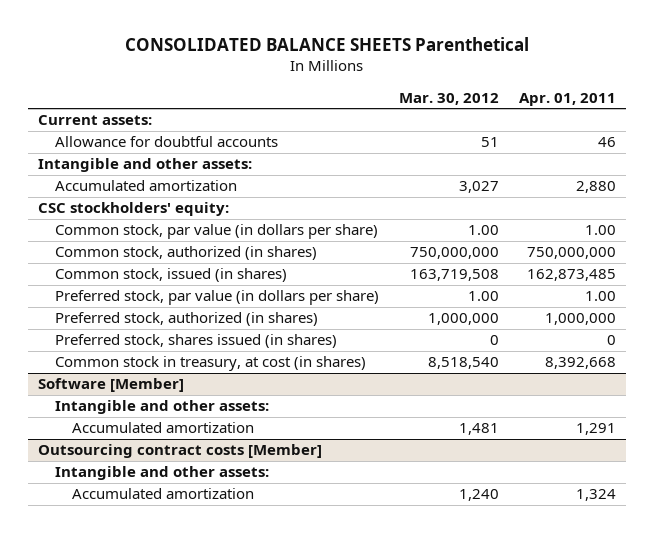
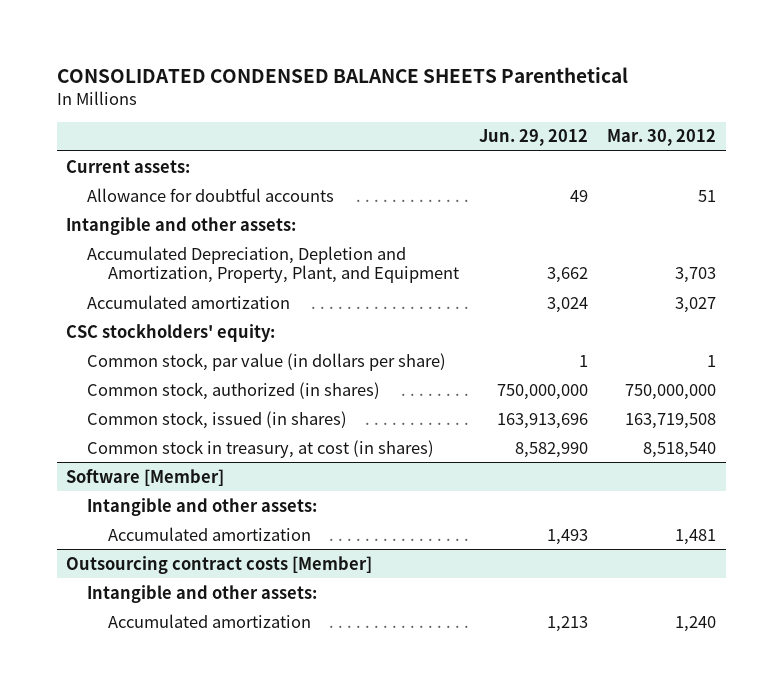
- CONSOLIDATED BALANCE SHEETS Parenthetical
+ CONSOLIDATED CONDENSED BALANCE SHEETS Parenthetical
- | Mar. 30, 2012 | Apr. 01, 2011
+ | Jun. 29, 2012 | Mar. 30, 2012
+ Accumulated Depreciation, Depletion and Amortization, Property, Plant, and Equipment | 3,662 | 3,703
- Common stock, par value (in dollars per share) | 1.00 | 1.00
+ Common stock, par value (in dollars per share) | 1 | 1
- Preferred stock, par value (in dollars per share) | 1.00 | 1.00
- Preferred stock, authorized (in shares) | 1,000,000 | 1,000,000
- Preferred stock, shares issued (in shares) | 0 | 0

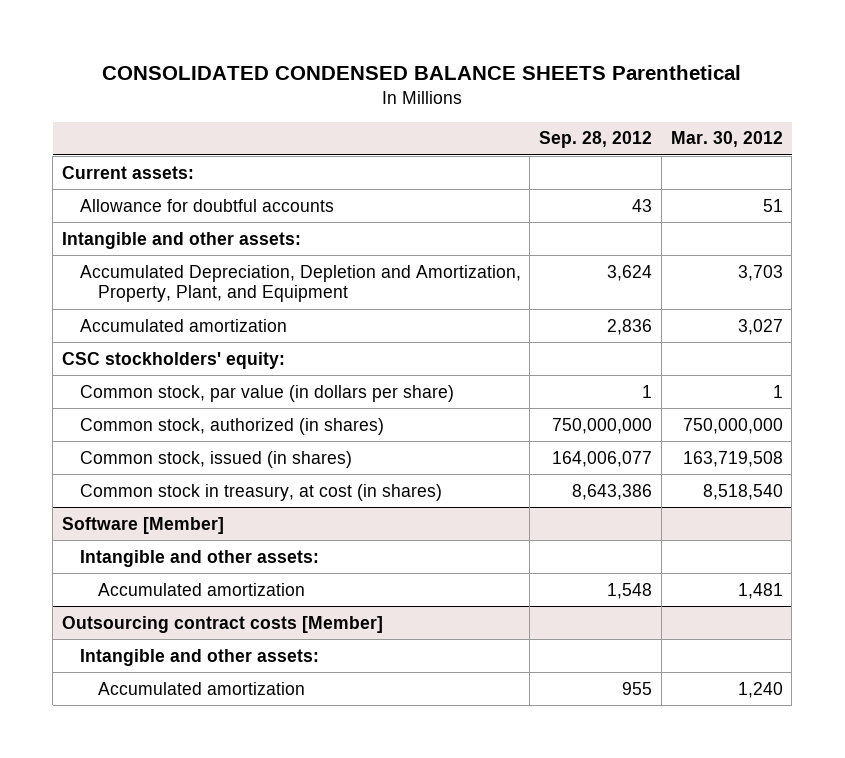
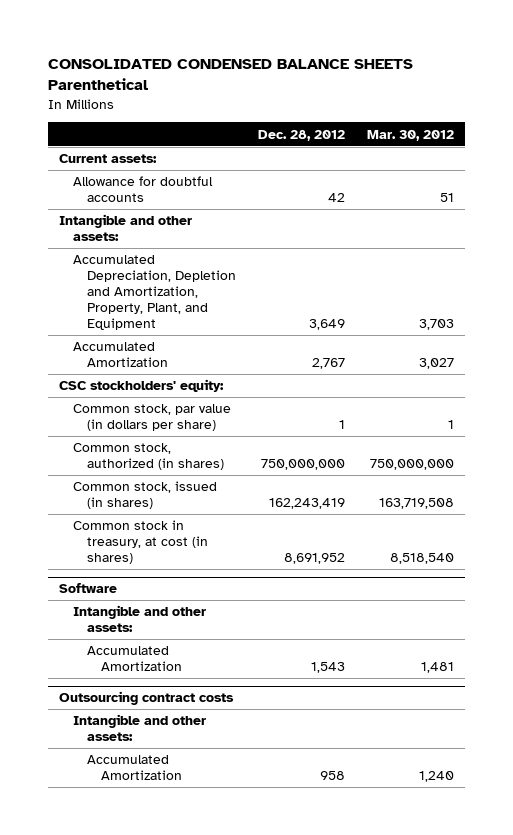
- | Sep. 28, 2012 | Mar. 30, 2012
+ | Dec. 28, 2012 | Mar. 30, 2012
- Accumulated amortization | 2,836 | 3,027
+ Accumulated Amortization | 2,767 | 3,027
- Software [Member]
+ Software
- Accumulated amortization | 1,548 | 1,481
- Outsourcing contract costs [Member]
+ Accumulated Amortization | 1,543 | 1,481
+ Outsourcing contract costs
- Accumulated amortization | 955 | 1,240
+ Accumulated Amortization | 958 | 1,240

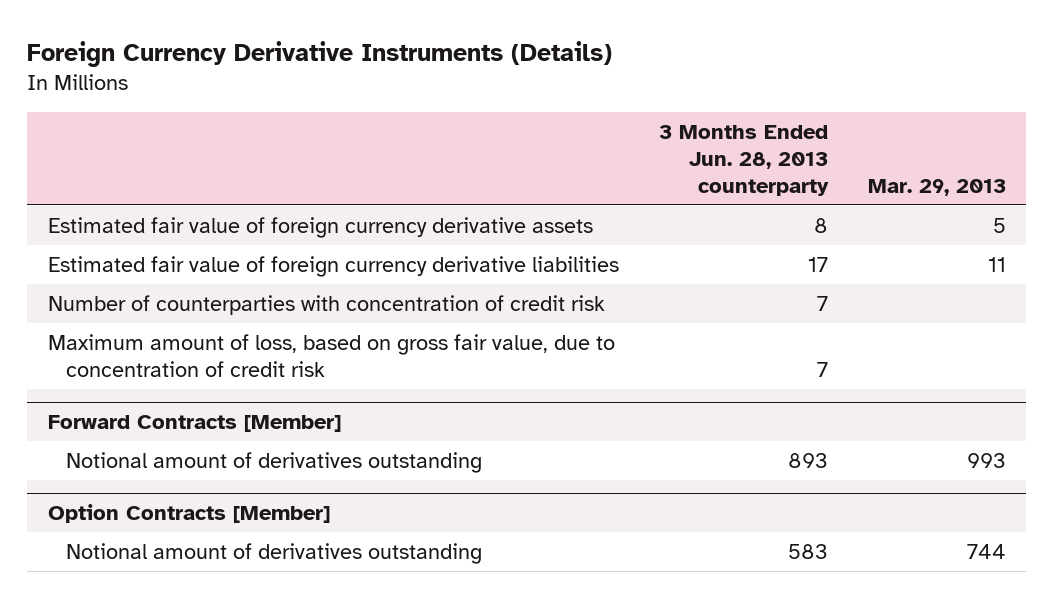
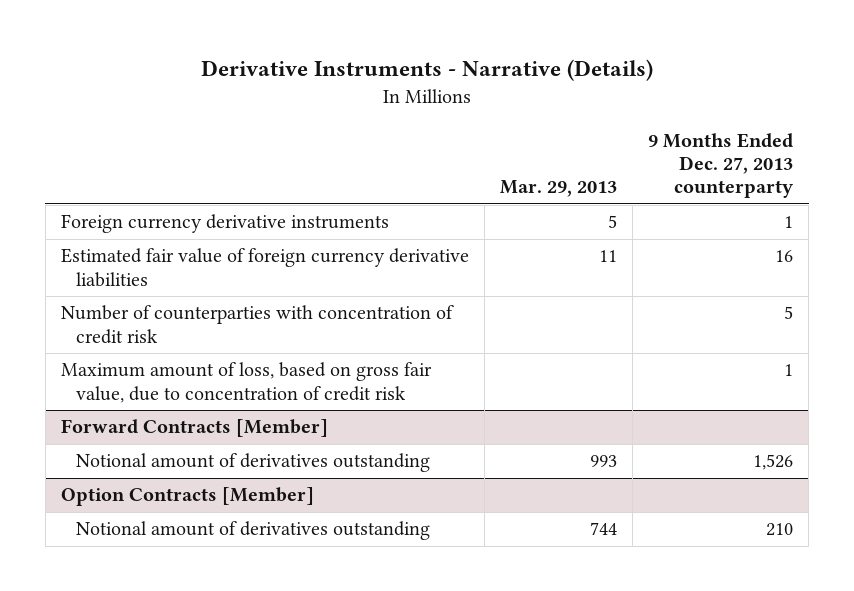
- Foreign Currency Derivative Instruments (Details)
+ Derivative Instruments - Narrative (Details)
- | 3 Months Ended Jun. 28, 2013 counterparty | Mar. 29, 2013
+ | Mar. 29, 2013 | 9 Months Ended Dec. 27, 2013 counterparty
- Estimated fair value of foreign currency derivative assets | 8 | 5
+ Foreign currency derivative instruments | 5 | 1

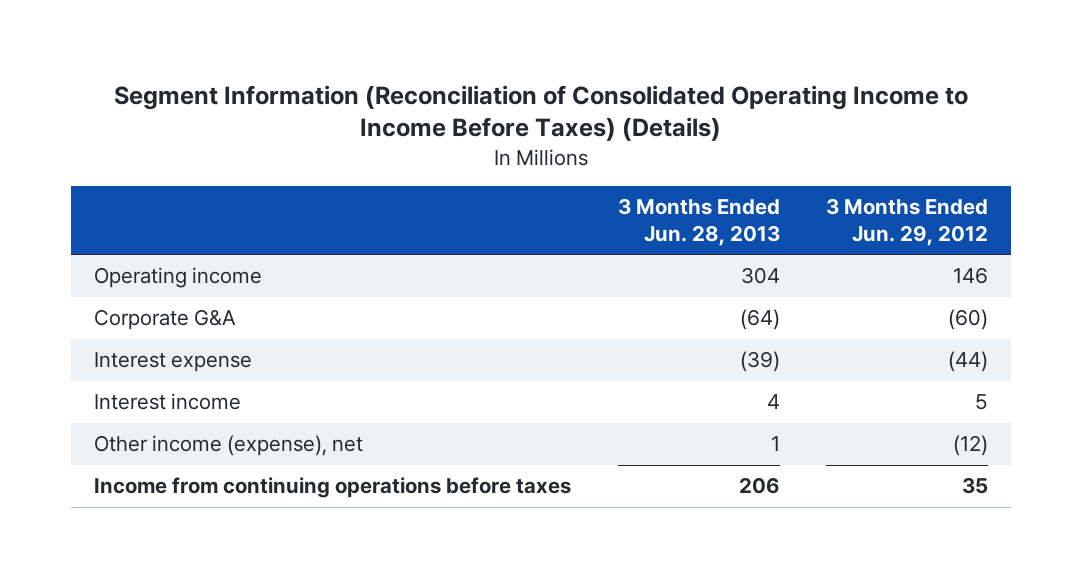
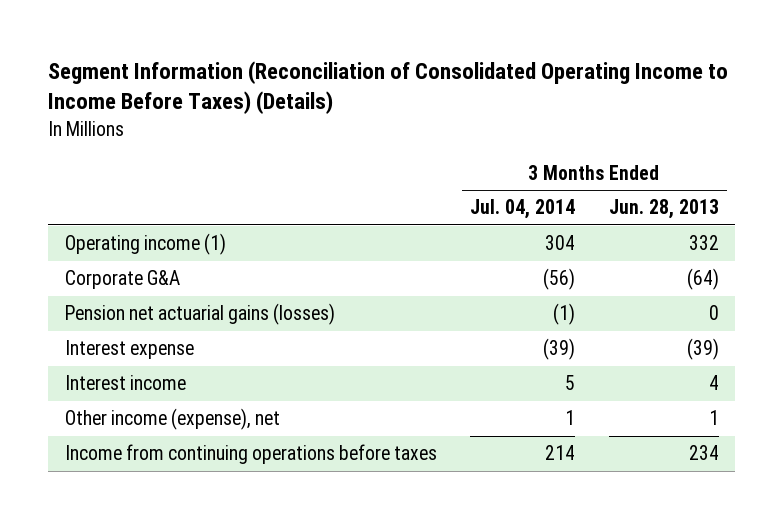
- | 3 Months Ended Jun. 28, 2013 | 3 Months Ended Jun. 29, 2012
+ | 3 Months Ended Jul. 04, 2014 | 3 Months Ended Jun. 28, 2013
- Operating income | 304 | 146
+ Operating income (1) | 304 | 332
+ Pension net actuarial gains (losses) | (1) | 0
- Income from continuing operations before taxes | 206 | 35
+ Income from continuing operations before taxes | 214 | 234

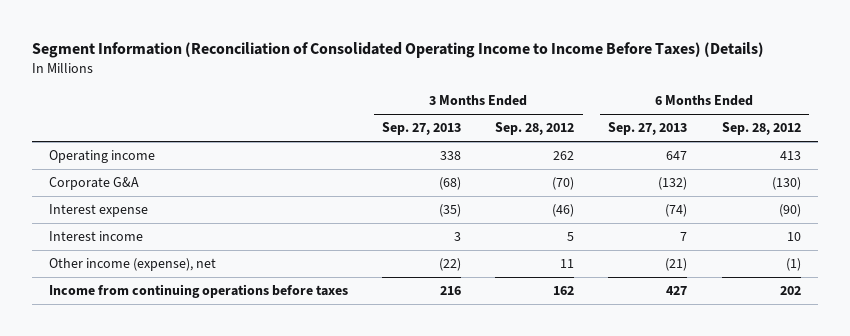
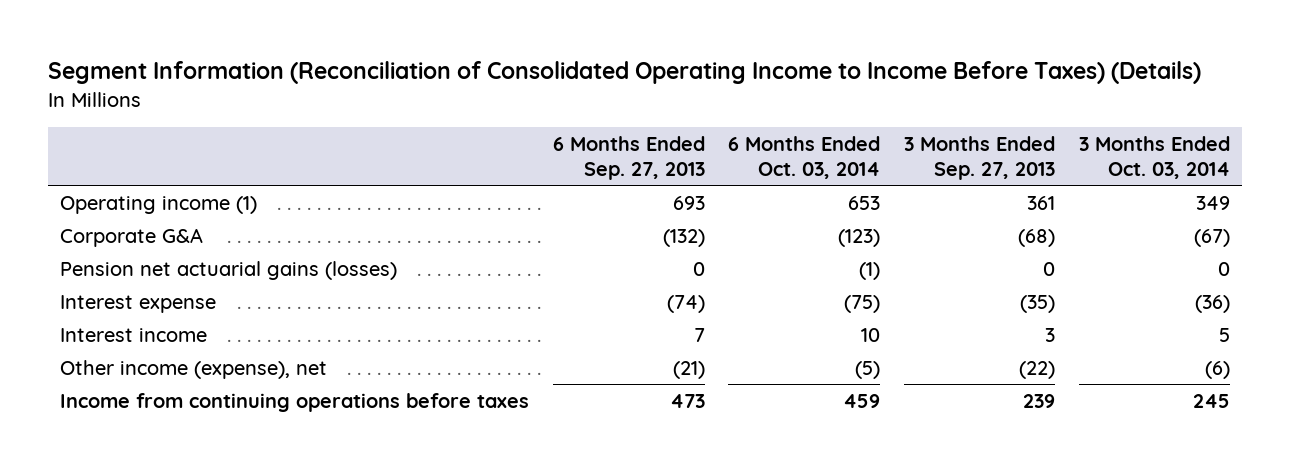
- | 3 Months Ended Sep. 27, 2013 | 3 Months Ended Sep. 28, 2012 | 6 Months Ended Sep. 27, 2013 | 6 Months Ended Sep. 28, 2012
+ | 6 Months Ended Sep. 27, 2013 | 6 Months Ended Oct. 03, 2014 | 3 Months Ended Sep. 27, 2013 | 3 Months Ended Oct. 03, 2014
- Operating income | 338 | 262 | 647 | 413
+ Operating income (1) | 693 | 653 | 361 | 349
+ Pension net actuarial gains (losses) | 0 | (1) | 0 | 0
- Income from continuing operations before taxes | 216 | 162 | 427 | 202
+ Income from continuing operations before taxes | 473 | 459 | 239 | 245

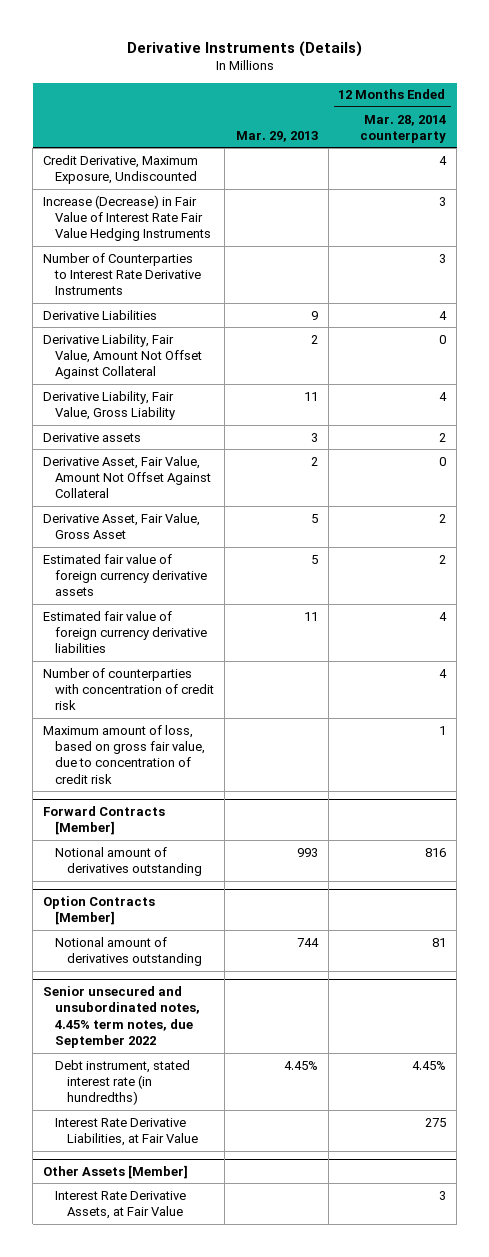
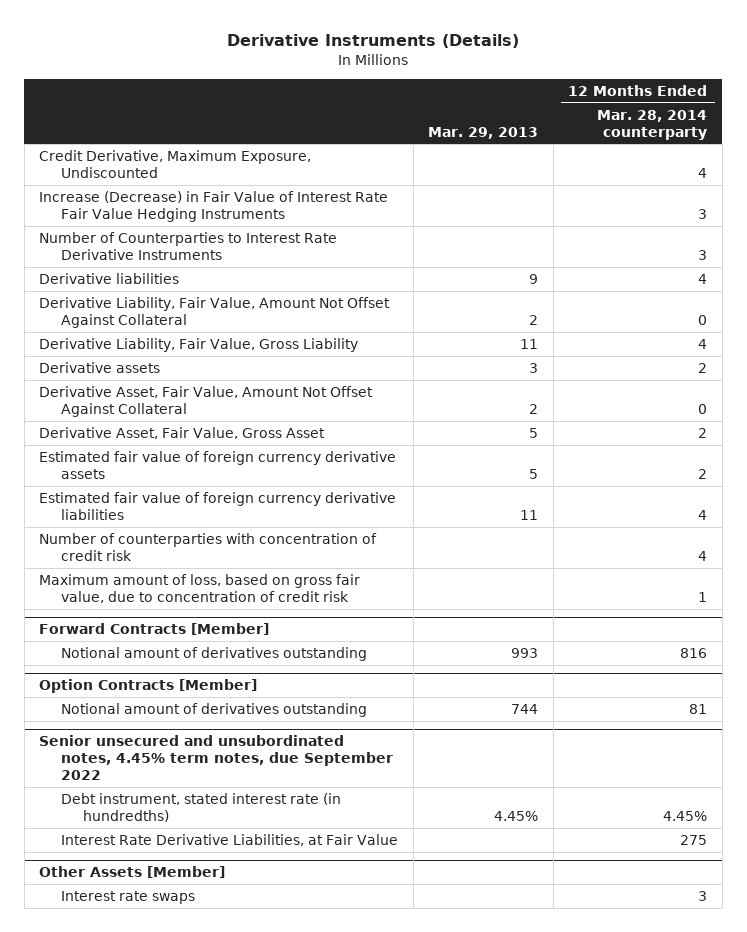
- Derivative Liabilities | 9 | 4
+ Derivative liabilities | 9 | 4
@ Other Assets [Member]
- Interest Rate Derivative Assets, at Fair Value | | 3
+ Interest rate swaps | | 3

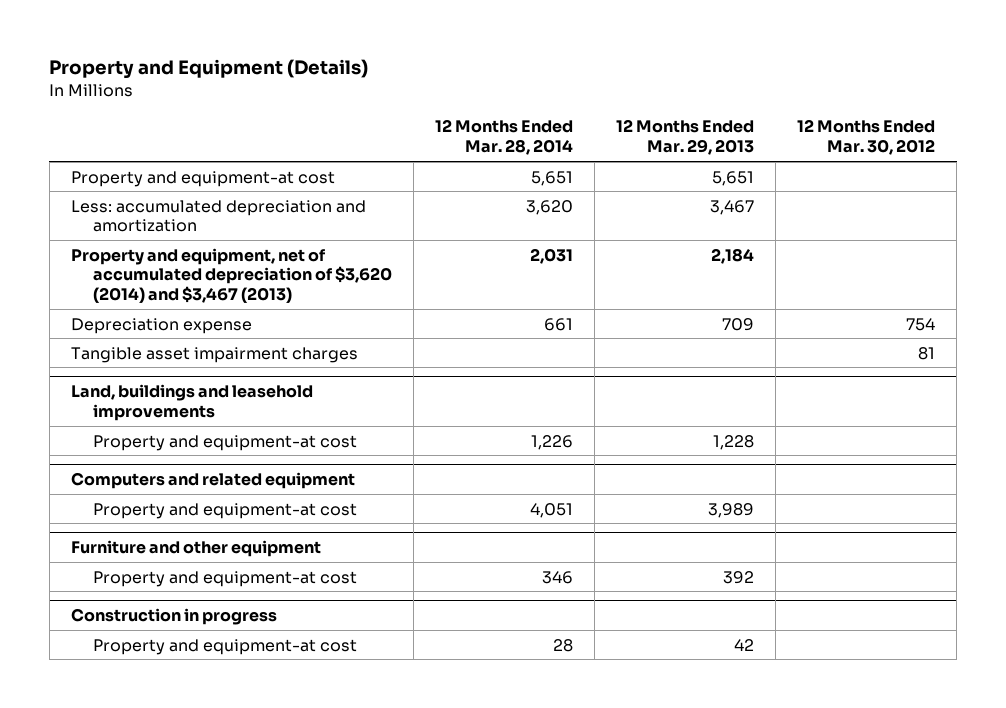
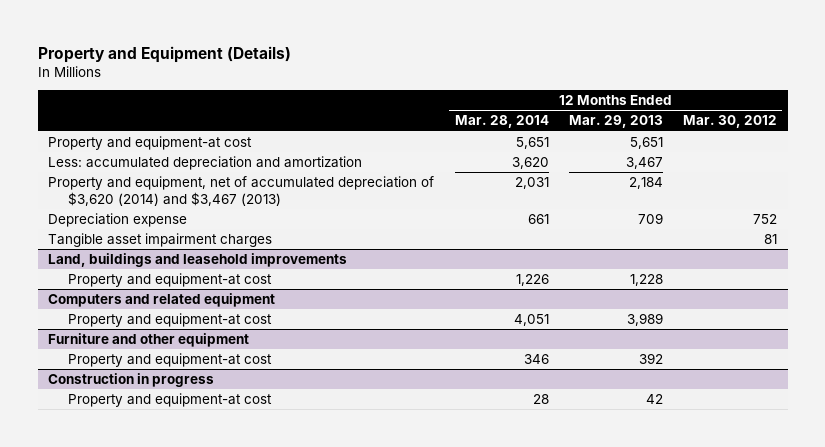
- Depreciation expense | 661 | 709 | 754
+ Depreciation expense | 661 | 709 | 752

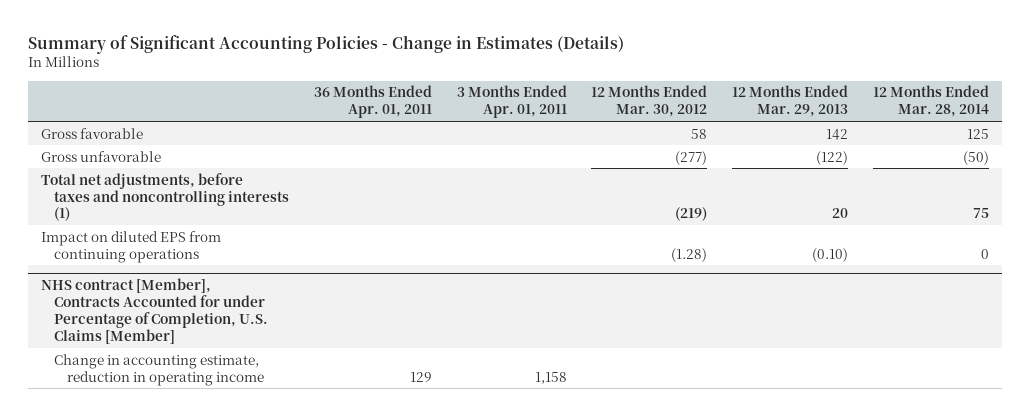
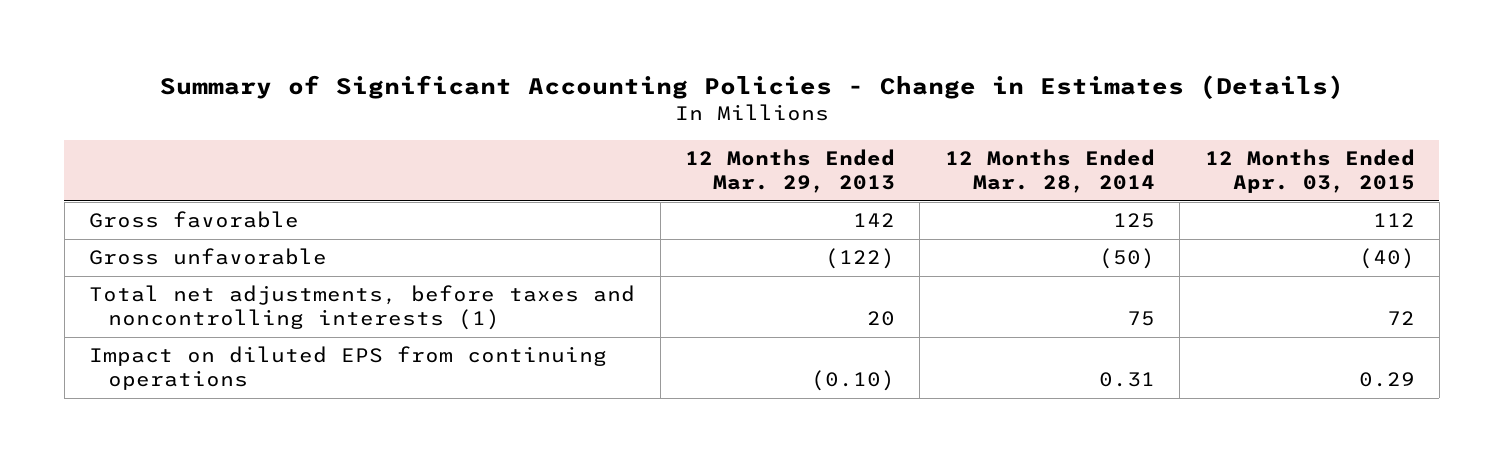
- | 36 Months Ended Apr. 01, 2011 | 3 Months Ended Apr. 01, 2011 | 12 Months Ended Mar. 30, 2012 | 12 Months Ended Mar. 29, 2013 | 12 Months Ended Mar. 28, 2014
+ | 12 Months Ended Mar. 29, 2013 | 12 Months Ended Mar. 28, 2014 | 12 Months Ended Apr. 03, 2015
- Impact on diluted EPS from continuing operations | | | (1.28) | (0.10) | 0
- NHS contract [Member], Contracts Accounted for under Percentage of Completion, U.S. Claims [Member]
- Change in accounting estimate, reduction in operating income | 129 | 1,158 | | |
+ Impact on diluted EPS from continuing operations | (0.10) | 0.31 | 0.29

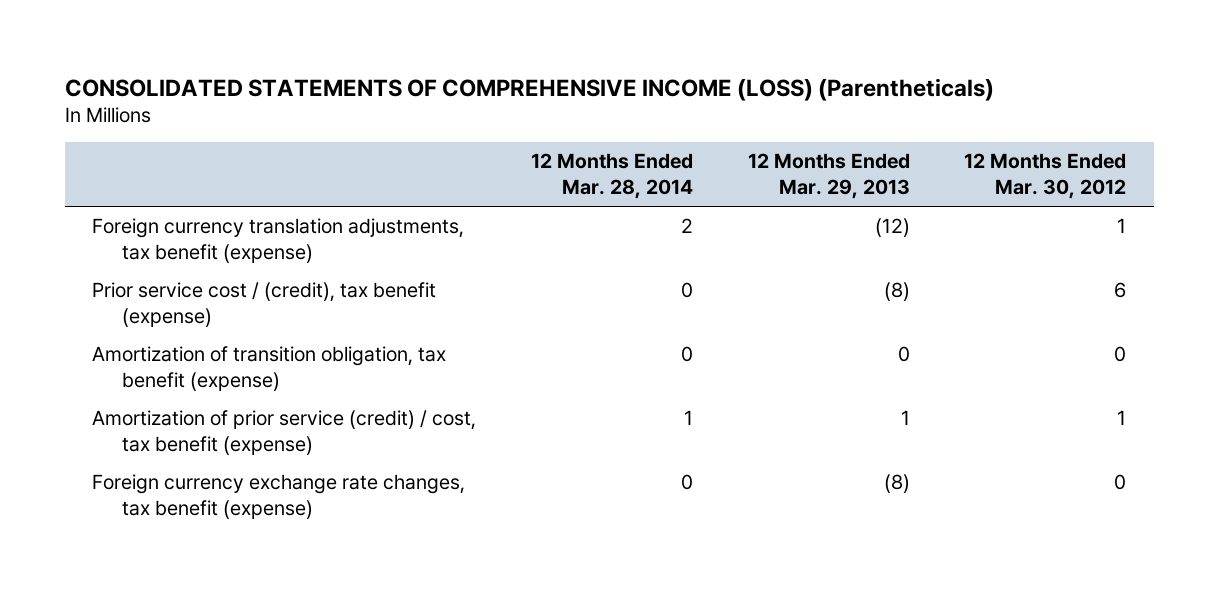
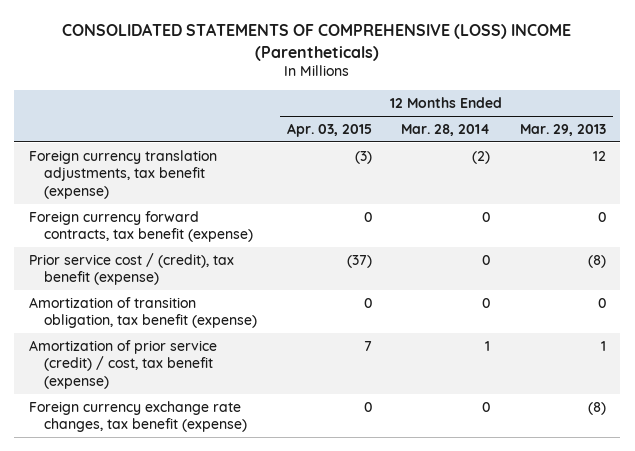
- CONSOLIDATED STATEMENTS OF COMPREHENSIVE INCOME (LOSS) (Parentheticals)
+ CONSOLIDATED STATEMENTS OF COMPREHENSIVE (LOSS) INCOME (Parentheticals)
- | 12 Months Ended Mar. 28, 2014 | 12 Months Ended Mar. 29, 2013 | 12 Months Ended Mar. 30, 2012
+ | 12 Months Ended Apr. 03, 2015 | 12 Months Ended Mar. 28, 2014 | 12 Months Ended Mar. 29, 2013
- Foreign currency translation adjustments, tax benefit (expense) | 2 | (12) | 1
+ Foreign currency translation adjustments, tax benefit (expense) | (3) | (2) | 12
+ Foreign currency forward contracts, tax benefit (expense) | 0 | 0 | 0

